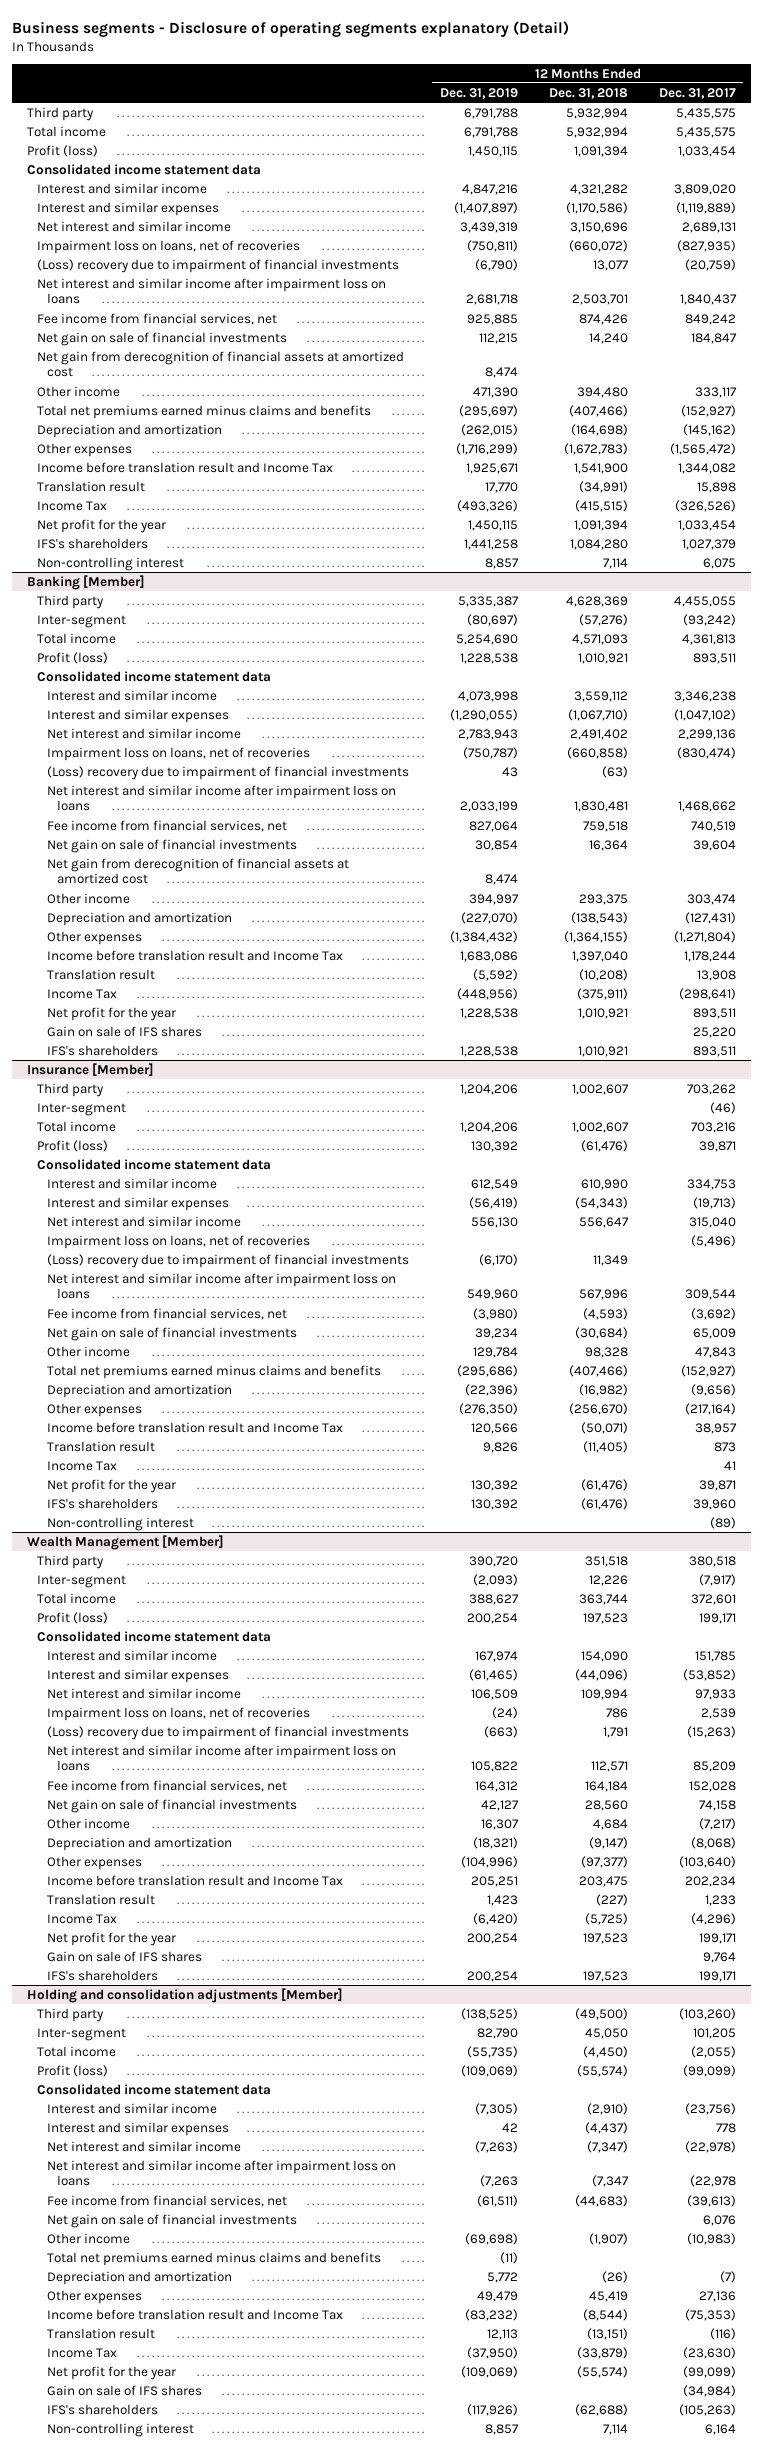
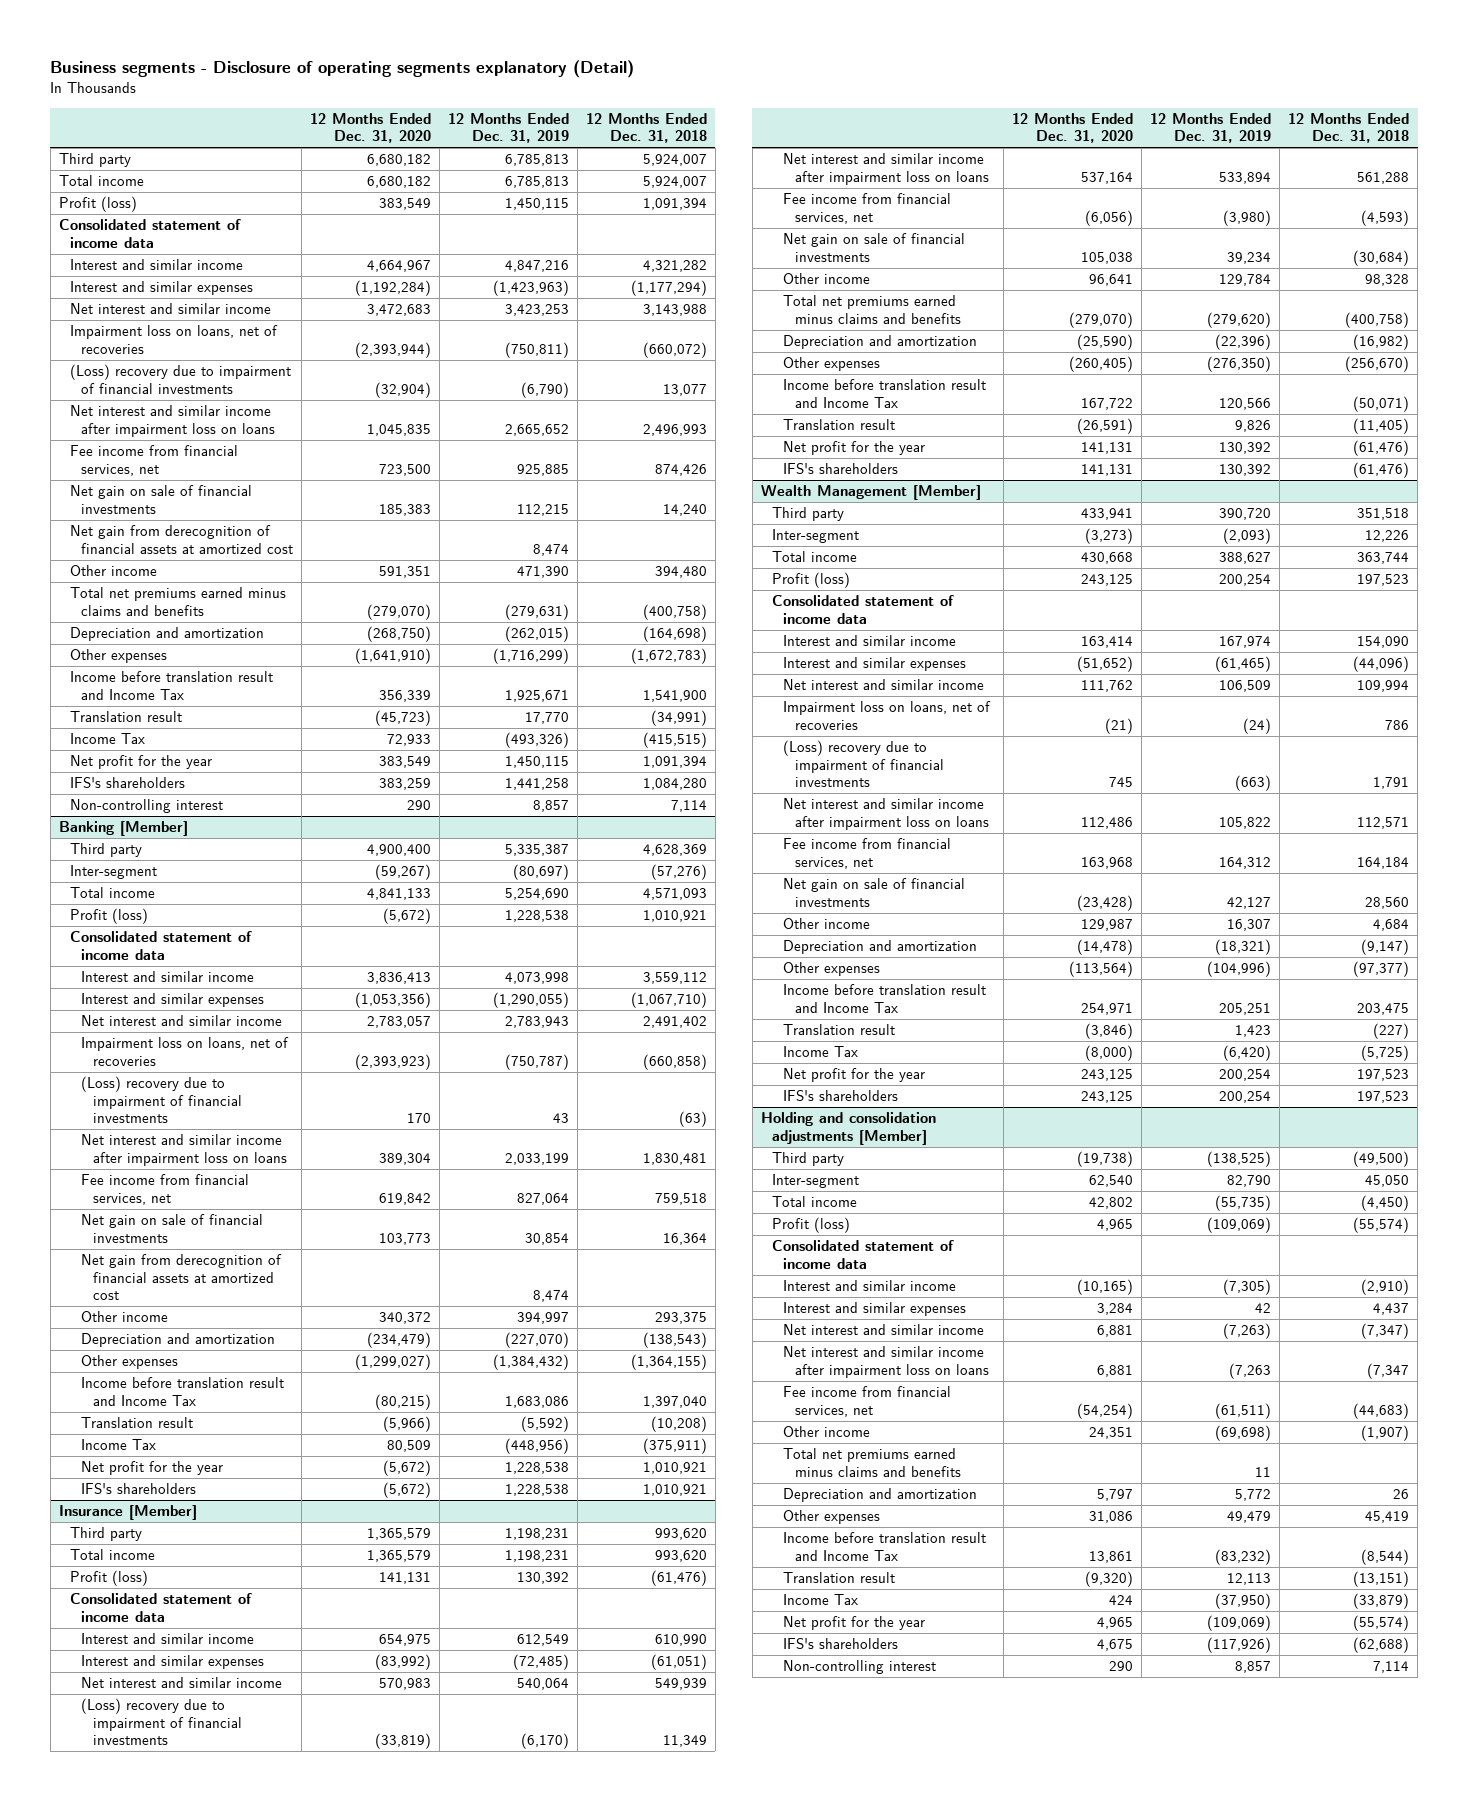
- | 12 Months Ended Dec. 31, 2019 | 12 Months Ended Dec. 31, 2018 | 12 Months Ended Dec. 31, 2017
+ | 12 Months Ended Dec. 31, 2020 | 12 Months Ended Dec. 31, 2019 | 12 Months Ended Dec. 31, 2018
- Third party | 6,791,788 | 5,932,994 | 5,435,575
- Total income | 6,791,788 | 5,932,994 | 5,435,575
+ Third party | 6,680,182 | 6,785,813 | 5,924,007
+ Total income | 6,680,182 | 6,785,813 | 5,924,007
- Consolidated income statement data
+ Consolidated statement of income data
- Interest and similar expenses | (1,407,897) | (1,170,586) | (1,119,889)
- Net interest and similar income | 3,439,319 | 3,150,696 | 2,689,131
+ Interest and similar expenses | (1,192,284) | (1,423,963) | (1,177,294)
+ Net interest and similar income | 3,472,683 | 3,423,253 | 3,143,988
- Net interest and similar income after impairment loss on loans | 2,681,718 | 2,503,701 | 1,840,437
+ Net interest and similar income after impairment loss on loans | 1,045,835 | 2,665,652 | 2,496,993
- Total net premiums earned minus claims and benefits | (295,697) | (407,466) | (152,927)
+ Total net premiums earned minus claims and benefits | (279,070) | (279,631) | (400,758)
@ Banking [Member]
- Consolidated income statement data
+ Consolidated statement of income data
- Gain on sale of IFS shares | | | 25,220
@ Insurance [Member]
- Third party | 1,204,206 | 1,002,607 | 703,262
- Inter-segment | | | (46)
- Total income | 1,204,206 | 1,002,607 | 703,216
+ Third party | 1,365,579 | 1,198,231 | 993,620
+ Total income | 1,365,579 | 1,198,231 | 993,620
- Consolidated income statement data
+ Consolidated statement of income data
- Interest and similar expenses | (56,419) | (54,343) | (19,713)
- Net interest and similar income | 556,130 | 556,647 | 315,040
- Impairment loss on loans, net of recoveries | | | (5,496)
+ Interest and similar expenses | (83,992) | (72,485) | (61,051)
+ Net interest and similar income | 570,983 | 540,064 | 549,939
- Net interest and similar income after impairment loss on loans | 549,960 | 567,996 | 309,544
+ Net interest and similar income after impairment loss on loans | 537,164 | 533,894 | 561,288
- Total net premiums earned minus claims and benefits | (295,686) | (407,466) | (152,927)
+ Total net premiums earned minus claims and benefits | (279,070) | (279,620) | (400,758)
- Income Tax | | | 41
- Non-controlling interest | | | (89)
@ Wealth Management [Member]
- Consolidated income statement data
+ Consolidated statement of income data
- Gain on sale of IFS shares | | | 9,764
@ Holding and consolidation adjustments [Member]
- Consolidated income statement data
+ Consolidated statement of income data
- Interest and similar expenses | 42 | (4,437) | 778
+ Interest and similar expenses | 3,284 | 42 | 4,437
- Net gain on sale of financial investments | | | 6,076
- Total net premiums earned minus claims and benefits | (11) | |
- Depreciation and amortization | 5,772 | (26) | (7)
+ Total net premiums earned minus claims and benefits | | 11 |
+ Depreciation and amortization | 5,797 | 5,772 | 26
- Gain on sale of IFS shares | | | (34,984)

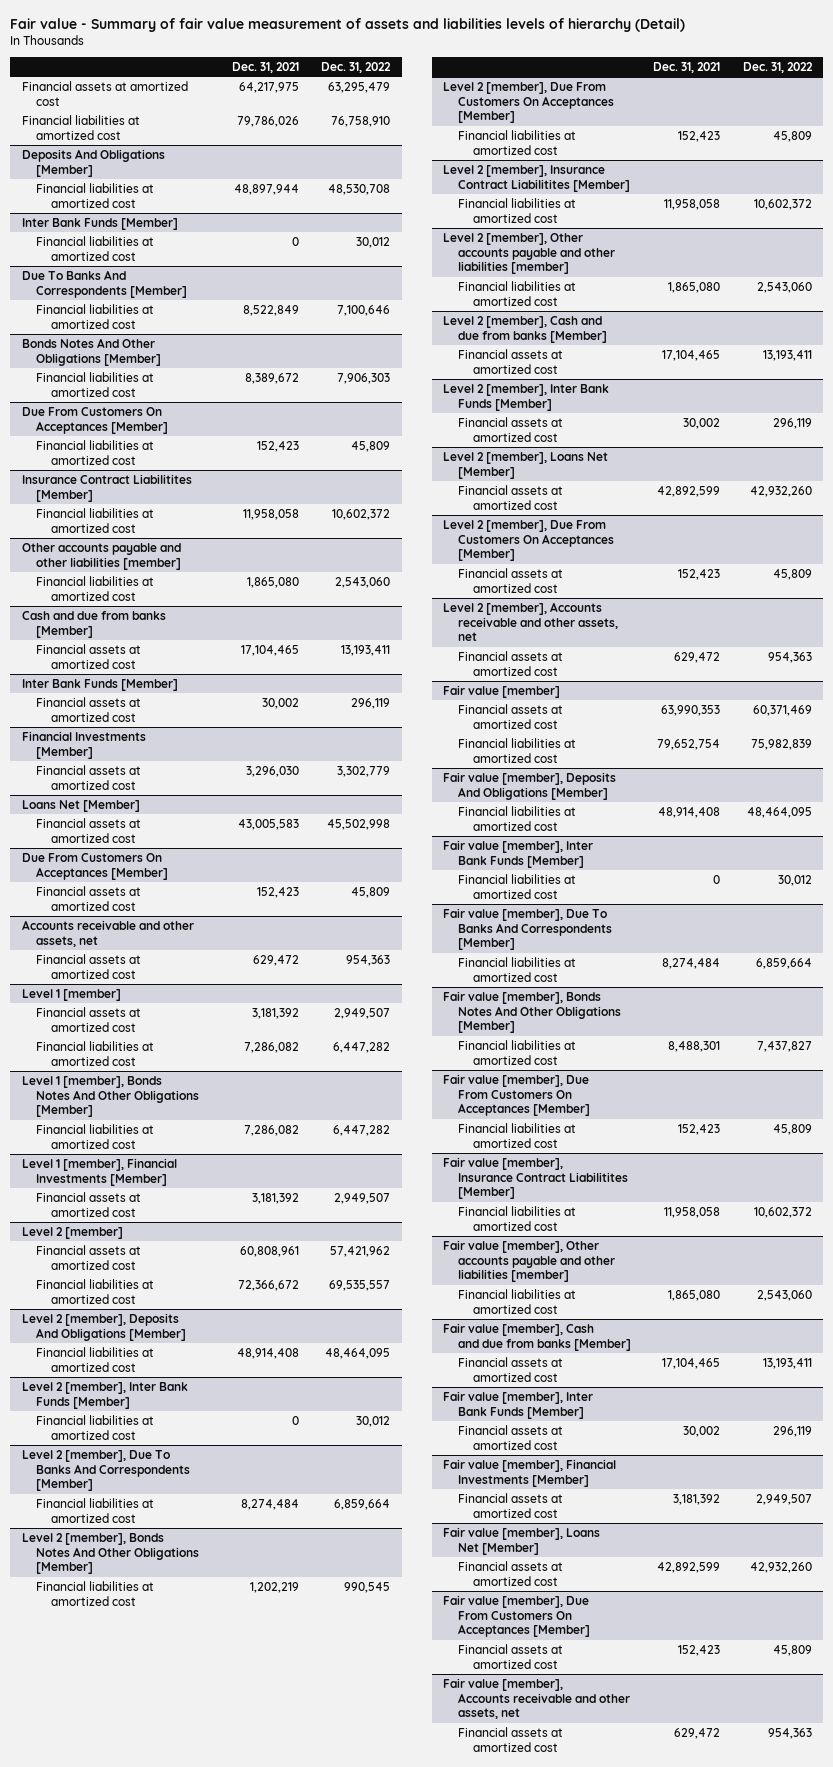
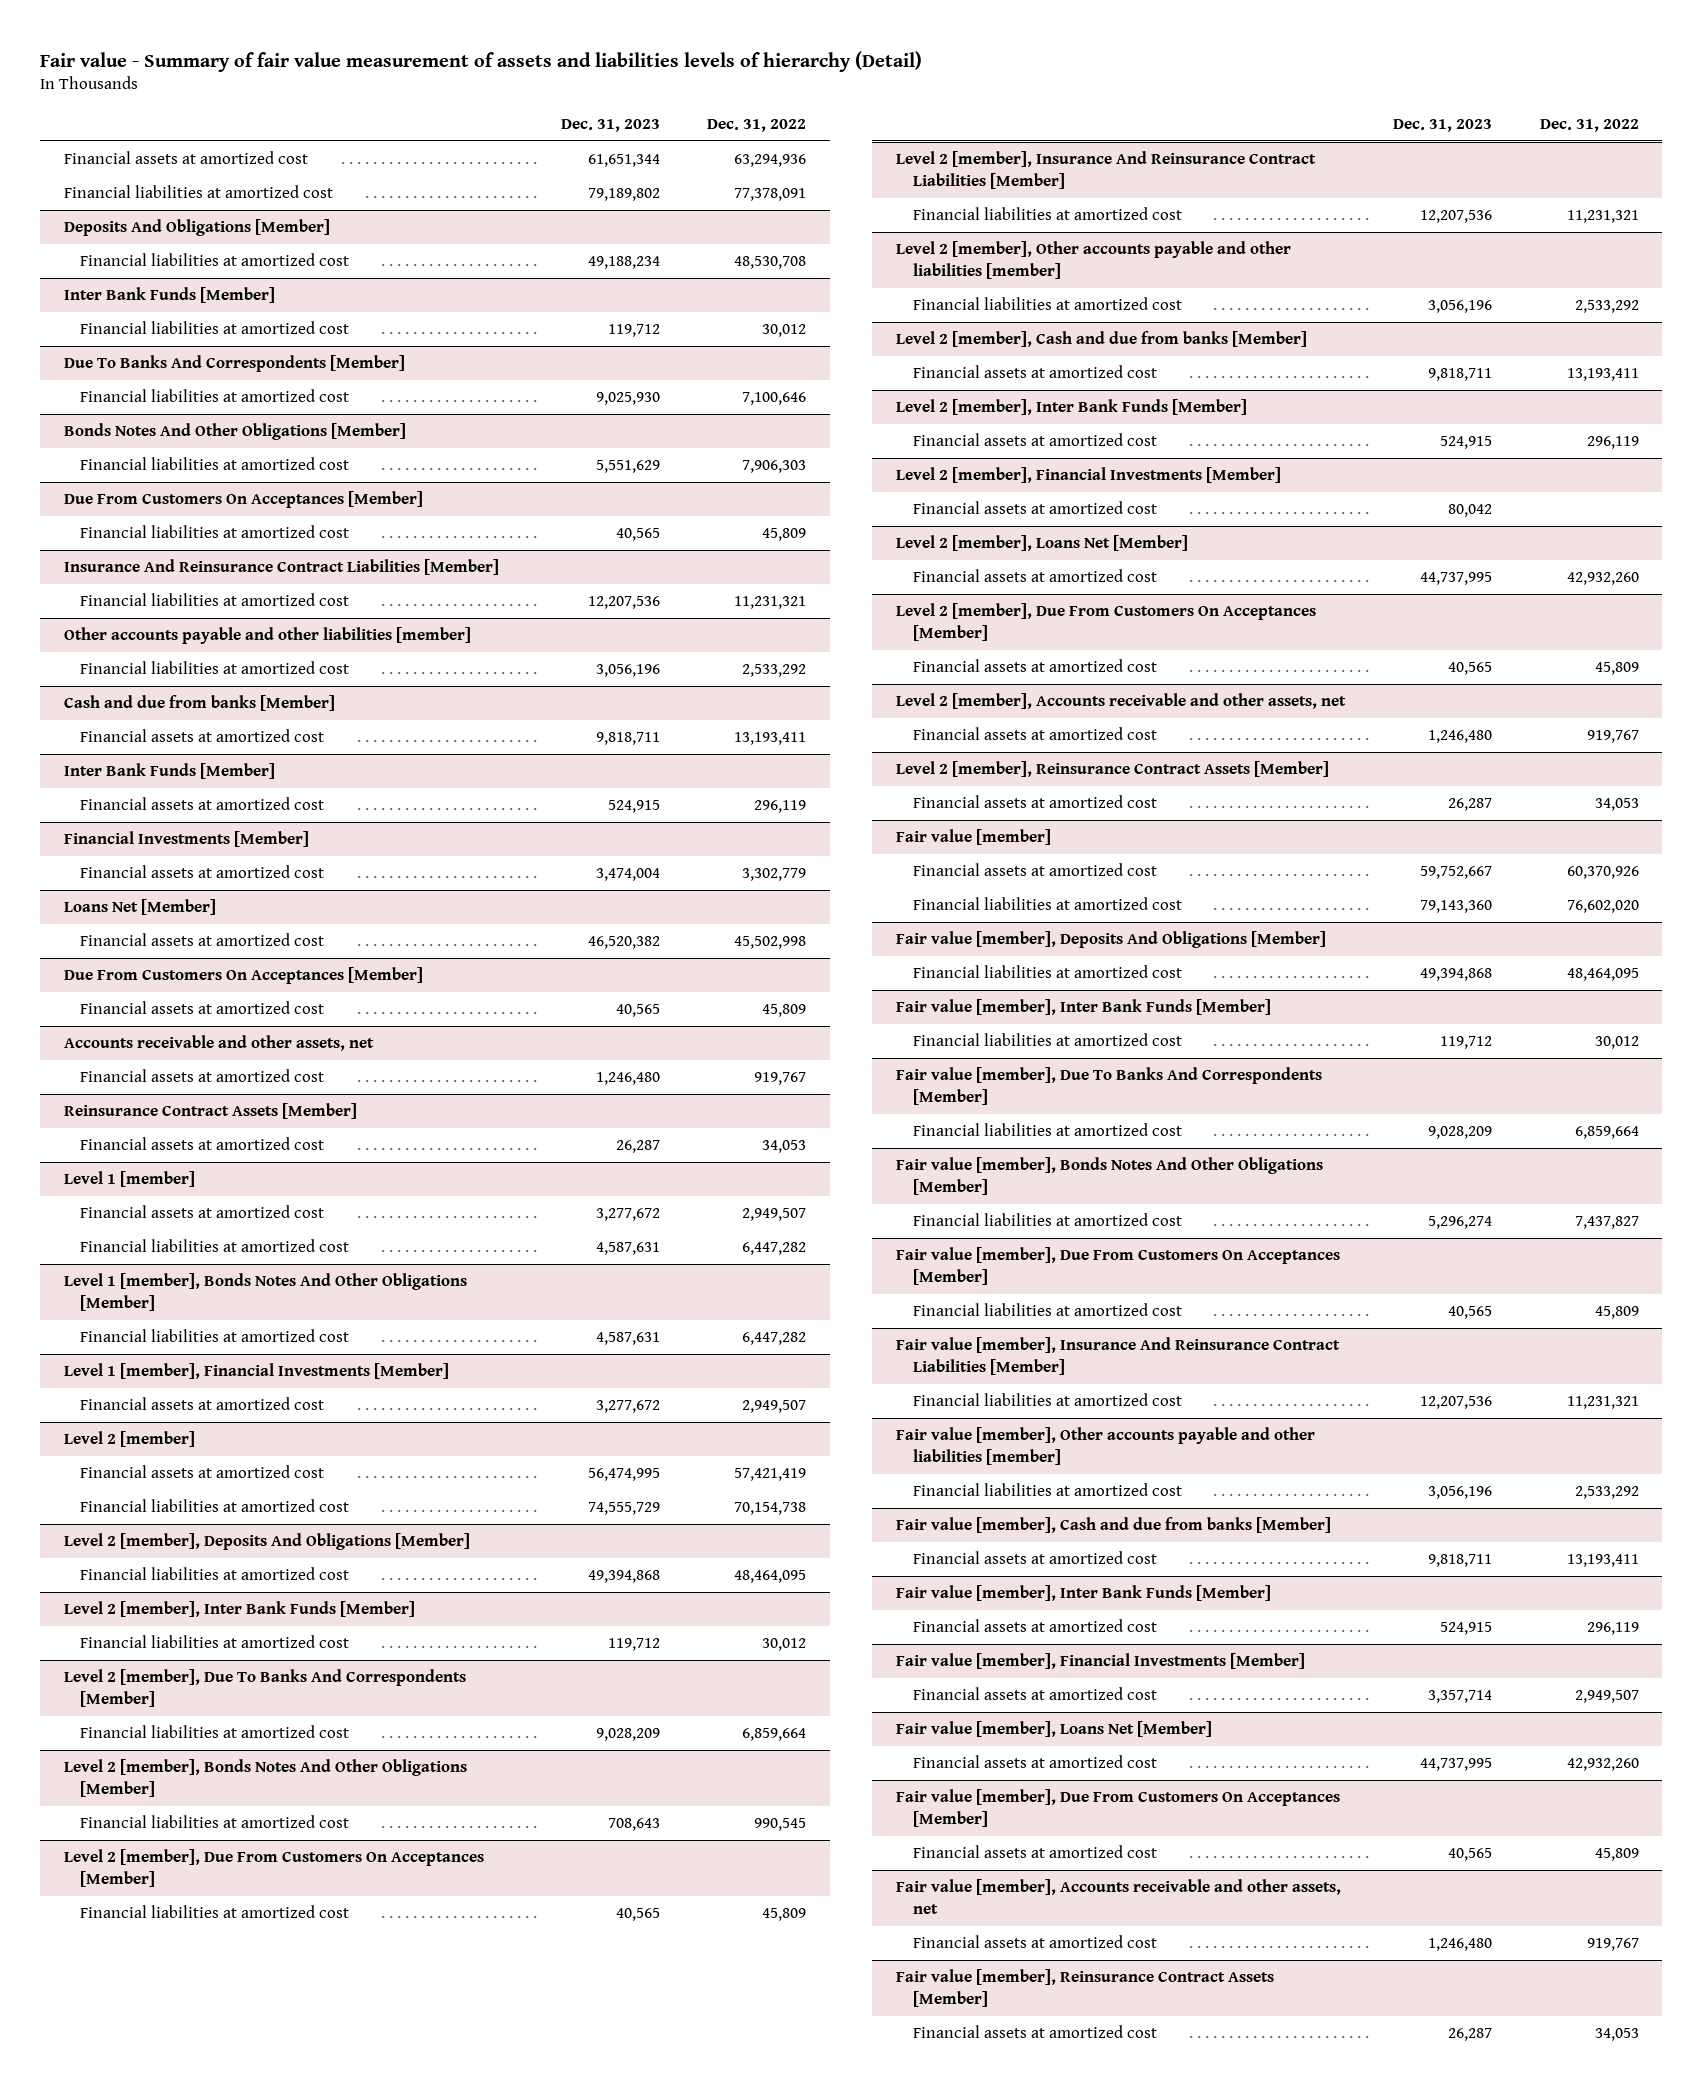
- | Dec. 31, 2021 | Dec. 31, 2022
+ | Dec. 31, 2023 | Dec. 31, 2022
- Financial assets at amortized cost | 64,217,975 | 63,295,479
- Financial liabilities at amortized cost | 79,786,026 | 76,758,910
+ Financial assets at amortized cost | 61,651,344 | 63,294,936
+ Financial liabilities at amortized cost | 79,189,802 | 77,378,091
- Insurance Contract Liabilitites [Member]
- Financial liabilities at amortized cost | 11,958,058 | 10,602,372
+ Insurance And Reinsurance Contract Liabilities [Member]
+ Financial liabilities at amortized cost | 12,207,536 | 11,231,321
@ Other accounts payable and other liabilities [member]
- Financial liabilities at amortized cost | 1,865,080 | 2,543,060
+ Financial liabilities at amortized cost | 3,056,196 | 2,533,292
@ Accounts receivable and other assets, net
- Financial assets at amortized cost | 629,472 | 954,363
+ Financial assets at amortized cost | 1,246,480 | 919,767
+ Reinsurance Contract Assets [Member]
+ Financial assets at amortized cost | 26,287 | 34,053
@ Level 2 [member]
- Financial assets at amortized cost | 60,808,961 | 57,421,962
- Financial liabilities at amortized cost | 72,366,672 | 69,535,557
+ Financial assets at amortized cost | 56,474,995 | 57,421,419
+ Financial liabilities at amortized cost | 74,555,729 | 70,154,738
- Level 2 [member], Insurance Contract Liabilitites [Member]
- Financial liabilities at amortized cost | 11,958,058 | 10,602,372
+ Level 2 [member], Insurance And Reinsurance Contract Liabilities [Member]
+ Financial liabilities at amortized cost | 12,207,536 | 11,231,321
@ Level 2 [member], Other accounts payable and other liabilities [member]
- Financial liabilities at amortized cost | 1,865,080 | 2,543,060
+ Financial liabilities at amortized cost | 3,056,196 | 2,533,292
+ Level 2 [member], Financial Investments [Member]
+ Financial assets at amortized cost | 80,042 |
@ Level 2 [member], Accounts receivable and other assets, net
- Financial assets at amortized cost | 629,472 | 954,363
+ Financial assets at amortized cost | 1,246,480 | 919,767
+ Level 2 [member], Reinsurance Contract Assets [Member]
+ Financial assets at amortized cost | 26,287 | 34,053
@ Fair value [member]
- Financial assets at amortized cost | 63,990,353 | 60,371,469
- Financial liabilities at amortized cost | 79,652,754 | 75,982,839
+ Financial assets at amortized cost | 59,752,667 | 60,370,926
+ Financial liabilities at amortized cost | 79,143,360 | 76,602,020
- Fair value [member], Insurance Contract Liabilitites [Member]
- Financial liabilities at amortized cost | 11,958,058 | 10,602,372
+ Fair value [member], Insurance And Reinsurance Contract Liabilities [Member]
+ Financial liabilities at amortized cost | 12,207,536 | 11,231,321
@ Fair value [member], Other accounts payable and other liabilities [member]
- Financial liabilities at amortized cost | 1,865,080 | 2,543,060
+ Financial liabilities at amortized cost | 3,056,196 | 2,533,292
@ Fair value [member], Accounts receivable and other assets, net
- Financial assets at amortized cost | 629,472 | 954,363
+ Financial assets at amortized cost | 1,246,480 | 919,767
+ Fair value [member], Reinsurance Contract Assets [Member]
+ Financial assets at amortized cost | 26,287 | 34,053

